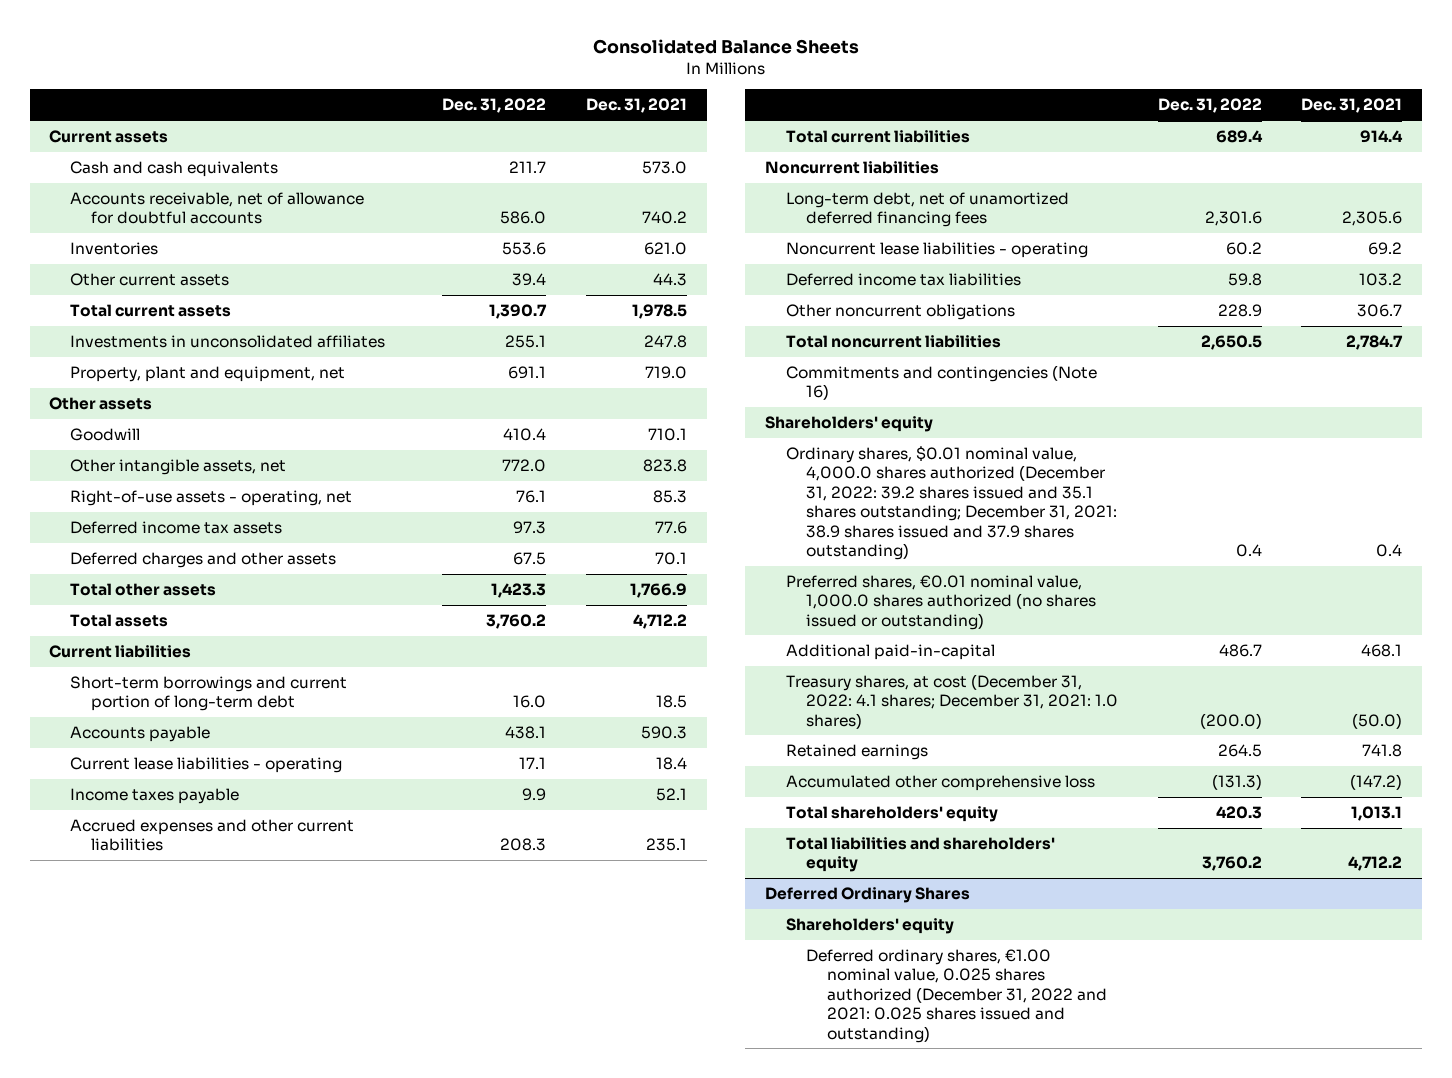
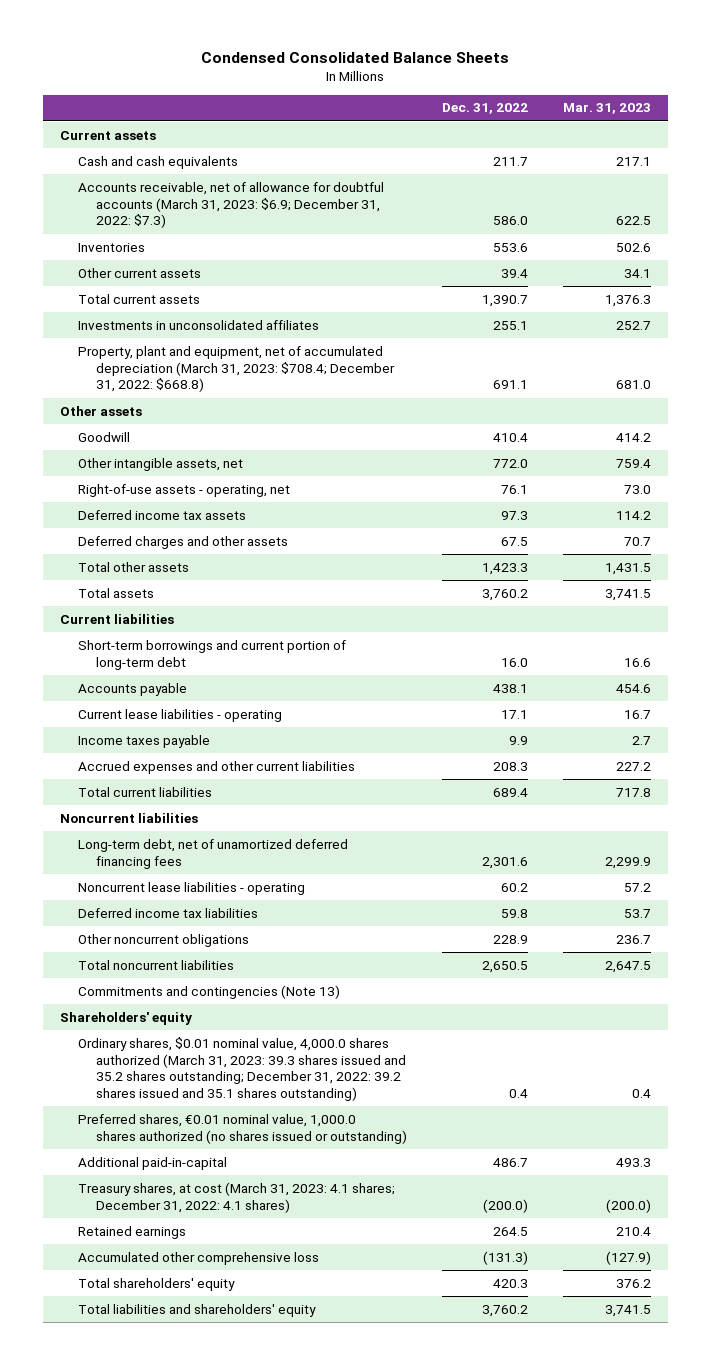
- Consolidated Balance Sheets
+ Condensed Consolidated Balance Sheets
- | Dec. 31, 2022 | Dec. 31, 2021
+ | Dec. 31, 2022 | Mar. 31, 2023
- Accounts receivable, net of allowance for doubtful accounts | 586.0 | 740.2
+ Accounts receivable, net of allowance for doubtful accounts (March 31, 2023: $6.9; December 31, 2022: $7.3) | 586.0 | 622.5
- Property, plant and equipment, net | 691.1 | 719.0
+ Property, plant and equipment, net of accumulated depreciation (March 31, 2023: $708.4; December 31, 2022: $668.8) | 691.1 | 681.0
- Commitments and contingencies (Note 16)
+ Commitments and contingencies (Note 13)
- Ordinary shares, $0.01 nominal value, 4,000.0 shares authorized (December 31, 2022: 39.2 shares issued and 35.1 shares outstanding; December 31, 2021: 38.9 shares issued and 37.9 shares outstanding) | 0.4 | 0.4
+ Ordinary shares, $0.01 nominal value, 4,000.0 shares authorized (March 31, 2023: 39.3 shares issued and 35.2 shares outstanding; December 31, 2022: 39.2 shares issued and 35.1 shares outstanding) | 0.4 | 0.4
- Treasury shares, at cost (December 31, 2022: 4.1 shares; December 31, 2021: 1.0 shares) | (200.0) | (50.0)
+ Treasury shares, at cost (March 31, 2023: 4.1 shares; December 31, 2022: 4.1 shares) | (200.0) | (200.0)
- Deferred Ordinary Shares
- Shareholders' equity
- Deferred ordinary shares, €1.00 nominal value, 0.025 shares authorized (December 31, 2022 and 2021: 0.025 shares issued and outstanding)

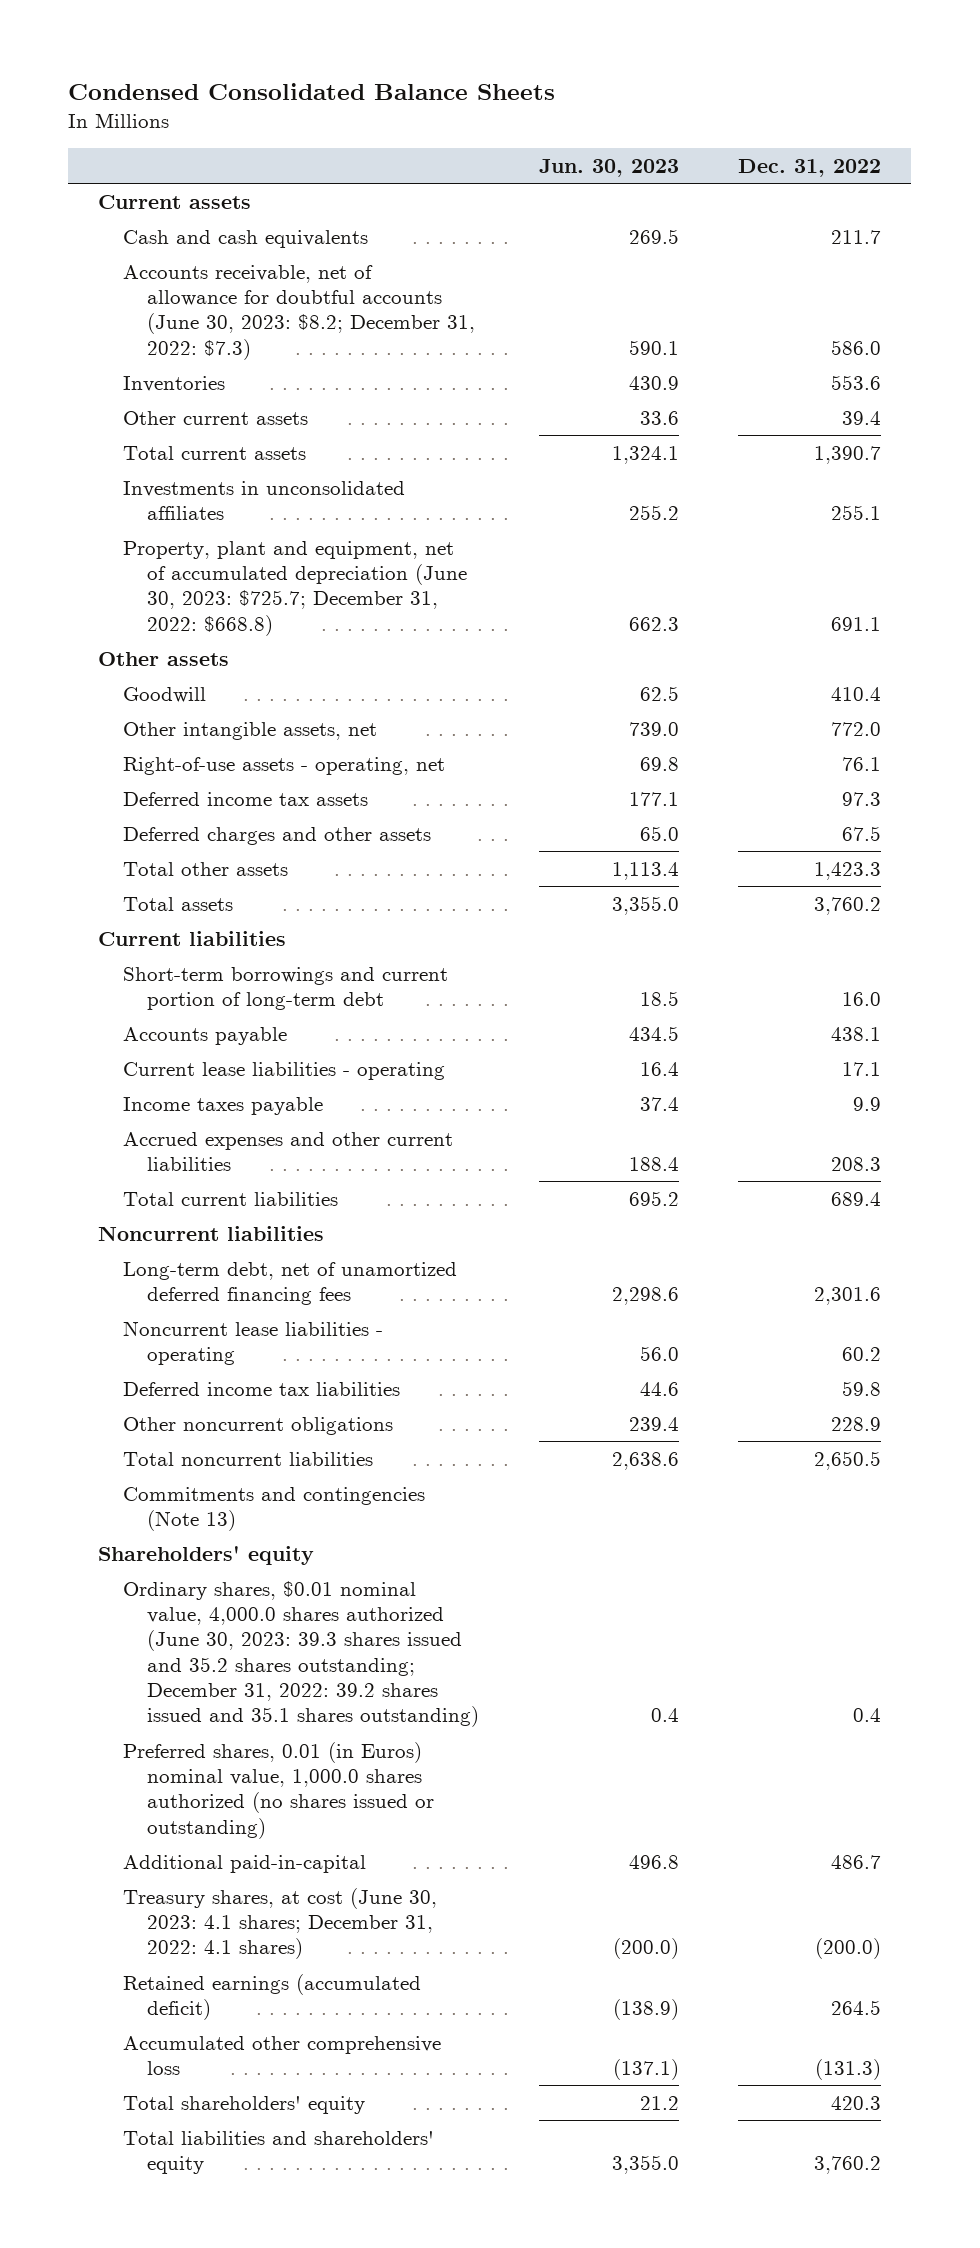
- | Dec. 31, 2022 | Mar. 31, 2023
+ | Jun. 30, 2023 | Dec. 31, 2022
- Accounts receivable, net of allowance for doubtful accounts (March 31, 2023: $6.9; December 31, 2022: $7.3) | 586.0 | 622.5
+ Accounts receivable, net of allowance for doubtful accounts (June 30, 2023: $8.2; December 31, 2022: $7.3) | 590.1 | 586.0
- Property, plant and equipment, net of accumulated depreciation (March 31, 2023: $708.4; December 31, 2022: $668.8) | 691.1 | 681.0
+ Property, plant and equipment, net of accumulated depreciation (June 30, 2023: $725.7; December 31, 2022: $668.8) | 662.3 | 691.1
- Ordinary shares, $0.01 nominal value, 4,000.0 shares authorized (March 31, 2023: 39.3 shares issued and 35.2 shares outstanding; December 31, 2022: 39.2 shares issued and 35.1 shares outstanding) | 0.4 | 0.4
- Preferred shares, €0.01 nominal value, 1,000.0 shares authorized (no shares issued or outstanding)
+ Ordinary shares, $0.01 nominal value, 4,000.0 shares authorized (June 30, 2023: 39.3 shares issued and 35.2 shares outstanding; December 31, 2022: 39.2 shares issued and 35.1 shares outstanding) | 0.4 | 0.4
+ Preferred shares, 0.01 (in Euros) nominal value, 1,000.0 shares authorized (no shares issued or outstanding)
- Treasury shares, at cost (March 31, 2023: 4.1 shares; December 31, 2022: 4.1 shares) | (200.0) | (200.0)
- Retained earnings | 264.5 | 210.4
+ Treasury shares, at cost (June 30, 2023: 4.1 shares; December 31, 2022: 4.1 shares) | (200.0) | (200.0)
+ Retained earnings (accumulated deficit) | (138.9) | 264.5

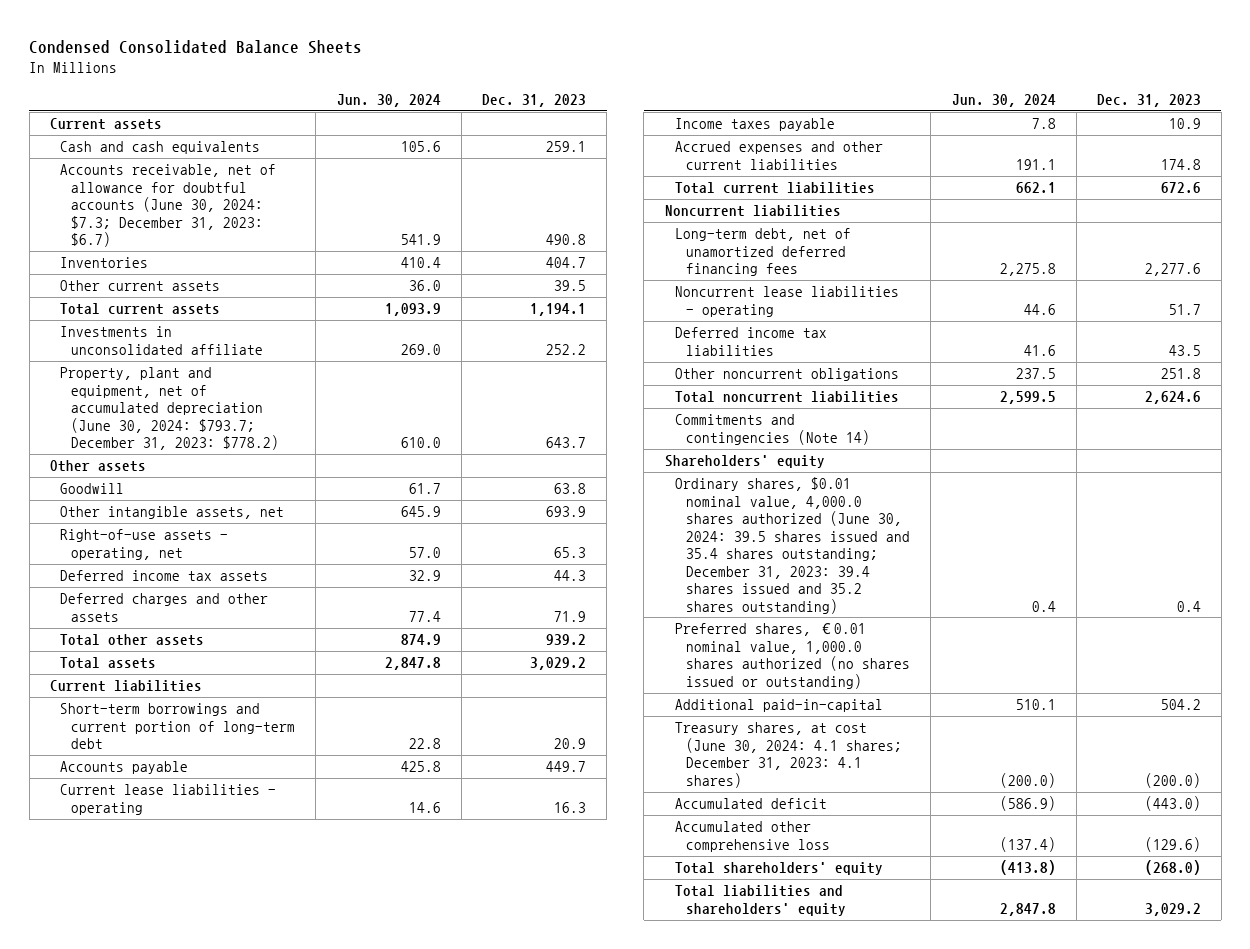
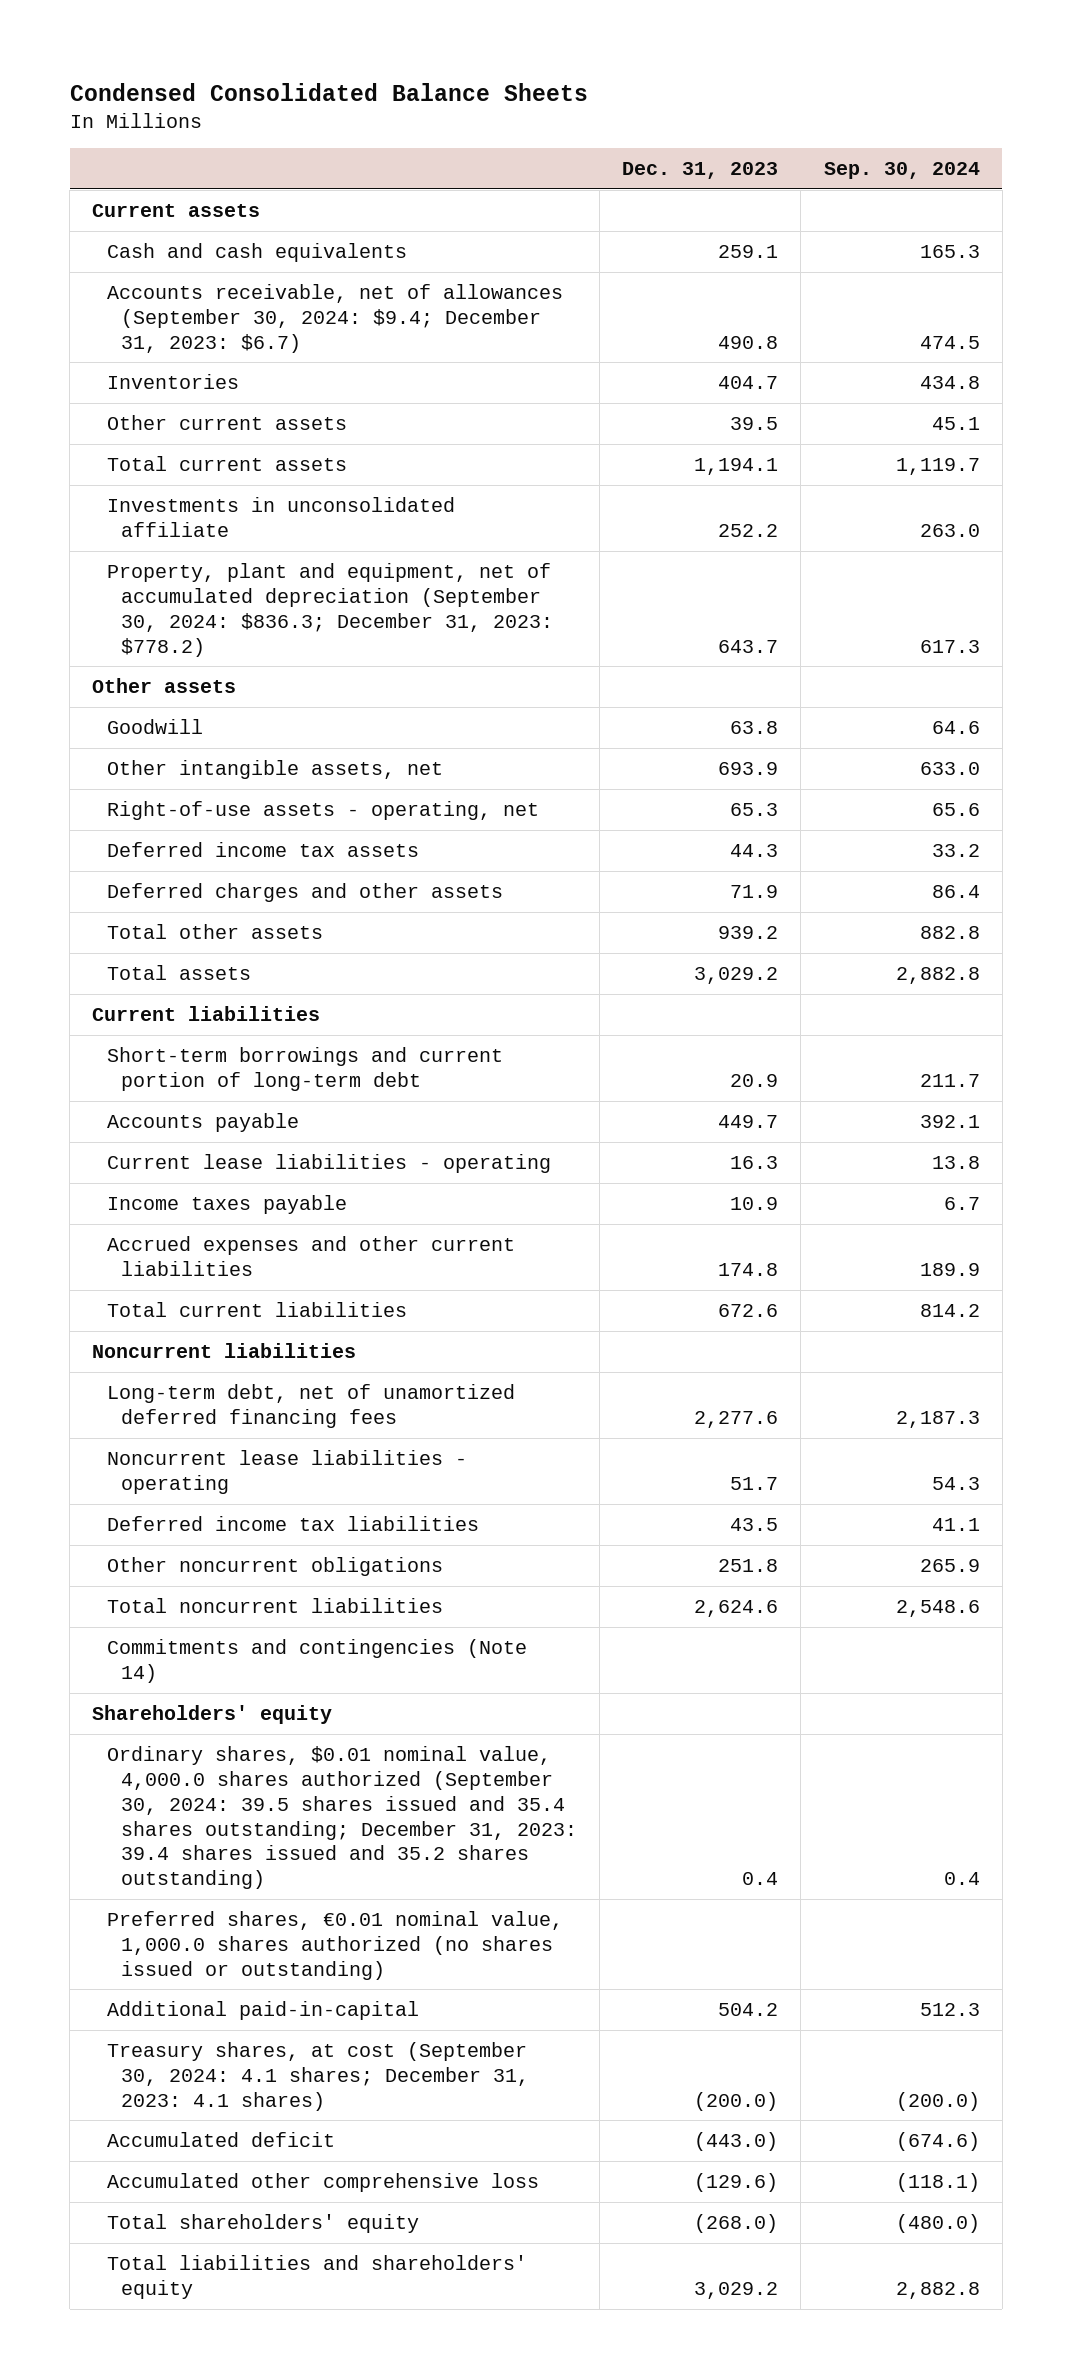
- | Jun. 30, 2024 | Dec. 31, 2023
+ | Dec. 31, 2023 | Sep. 30, 2024
- Accounts receivable, net of allowance for doubtful accounts (June 30, 2024: $7.3; December 31, 2023: $6.7) | 541.9 | 490.8
+ Accounts receivable, net of allowances (September 30, 2024: $9.4; December 31, 2023: $6.7) | 490.8 | 474.5
- Property, plant and equipment, net of accumulated depreciation (June 30, 2024: $793.7; December 31, 2023: $778.2) | 610.0 | 643.7
+ Property, plant and equipment, net of accumulated depreciation (September 30, 2024: $836.3; December 31, 2023: $778.2) | 643.7 | 617.3
- Ordinary shares, $0.01 nominal value, 4,000.0 shares authorized (June 30, 2024: 39.5 shares issued and 35.4 shares outstanding; December 31, 2023: 39.4 shares issued and 35.2 shares outstanding) | 0.4 | 0.4
+ Ordinary shares, $0.01 nominal value, 4,000.0 shares authorized (September 30, 2024: 39.5 shares issued and 35.4 shares outstanding; December 31, 2023: 39.4 shares issued and 35.2 shares outstanding) | 0.4 | 0.4
- Treasury shares, at cost (June 30, 2024: 4.1 shares; December 31, 2023: 4.1 shares) | (200.0) | (200.0)
+ Treasury shares, at cost (September 30, 2024: 4.1 shares; December 31, 2023: 4.1 shares) | (200.0) | (200.0)

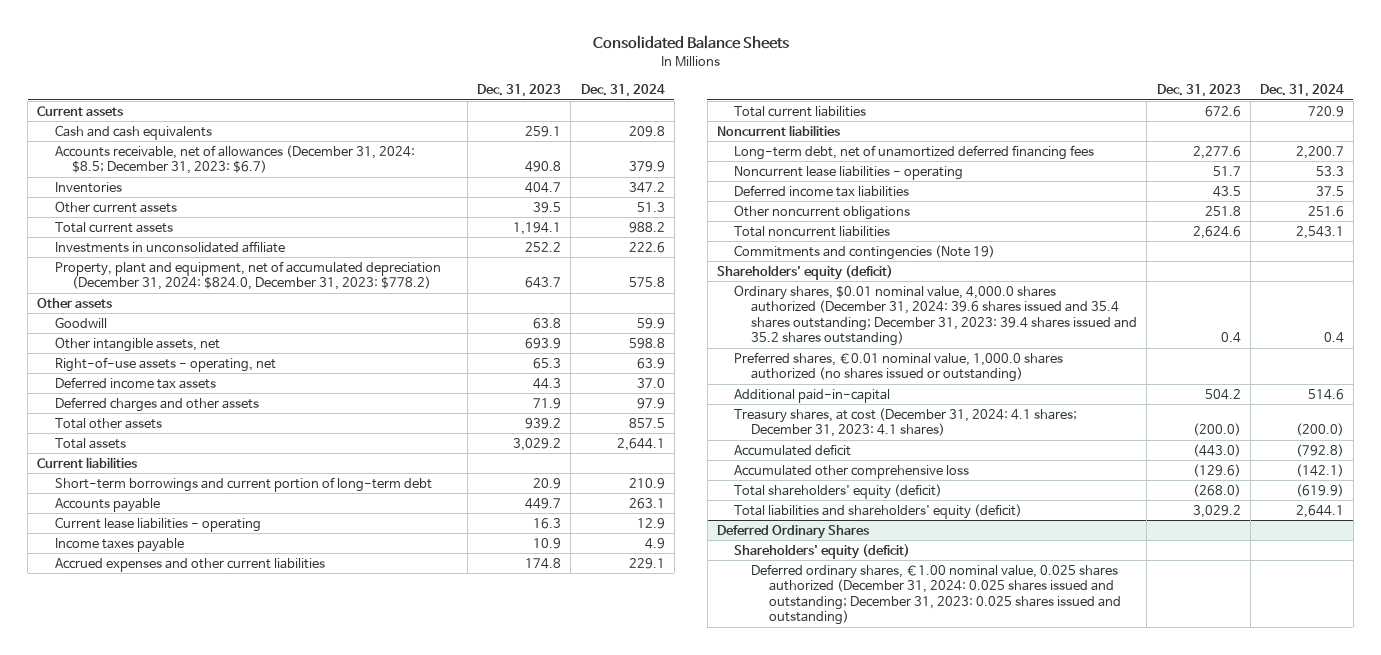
- Condensed Consolidated Balance Sheets
+ Consolidated Balance Sheets
- | Dec. 31, 2023 | Sep. 30, 2024
+ | Dec. 31, 2023 | Dec. 31, 2024
- Accounts receivable, net of allowances (September 30, 2024: $9.4; December 31, 2023: $6.7) | 490.8 | 474.5
+ Accounts receivable, net of allowances (December 31, 2024: $8.5; December 31, 2023: $6.7) | 490.8 | 379.9
- Property, plant and equipment, net of accumulated depreciation (September 30, 2024: $836.3; December 31, 2023: $778.2) | 643.7 | 617.3
+ Property, plant and equipment, net of accumulated depreciation (December 31, 2024: $824.0, December 31, 2023: $778.2) | 643.7 | 575.8
- Commitments and contingencies (Note 14)
- Shareholders' equity
- Ordinary shares, $0.01 nominal value, 4,000.0 shares authorized (September 30, 2024: 39.5 shares issued and 35.4 shares outstanding; December 31, 2023: 39.4 shares issued and 35.2 shares outstanding) | 0.4 | 0.4
+ Commitments and contingencies (Note 19)
+ Shareholders' equity (deficit)
+ Ordinary shares, $0.01 nominal value, 4,000.0 shares authorized (December 31, 2024: 39.6 shares issued and 35.4 shares outstanding; December 31, 2023: 39.4 shares issued and 35.2 shares outstanding) | 0.4 | 0.4
- Treasury shares, at cost (September 30, 2024: 4.1 shares; December 31, 2023: 4.1 shares) | (200.0) | (200.0)
+ Treasury shares, at cost (December 31, 2024: 4.1 shares; December 31, 2023: 4.1 shares) | (200.0) | (200.0)
- Total shareholders' equity | (268.0) | (480.0)
- Total liabilities and shareholders' equity | 3,029.2 | 2,882.8
+ Total shareholders' equity (deficit) | (268.0) | (619.9)
+ Total liabilities and shareholders' equity (deficit) | 3,029.2 | 2,644.1
+ Deferred Ordinary Shares
+ Shareholders' equity (deficit)
+ Deferred ordinary shares, €1.00 nominal value, 0.025 shares authorized (December 31, 2024: 0.025 shares issued and outstanding; December 31, 2023: 0.025 shares issued and outstanding)

